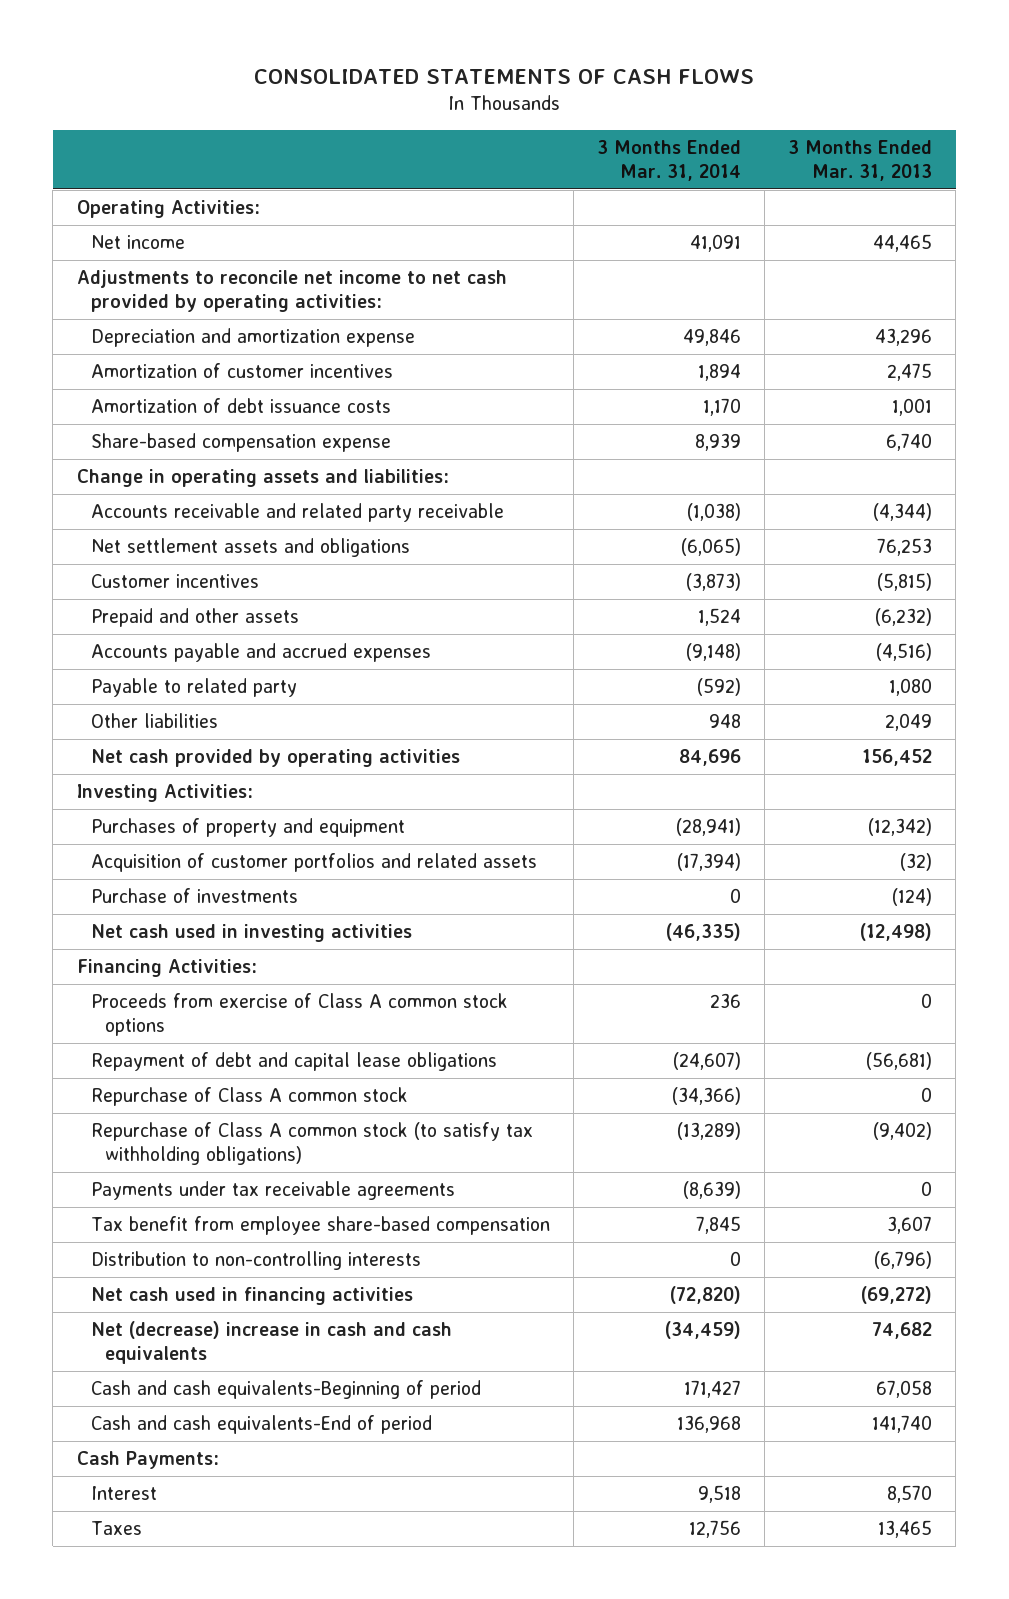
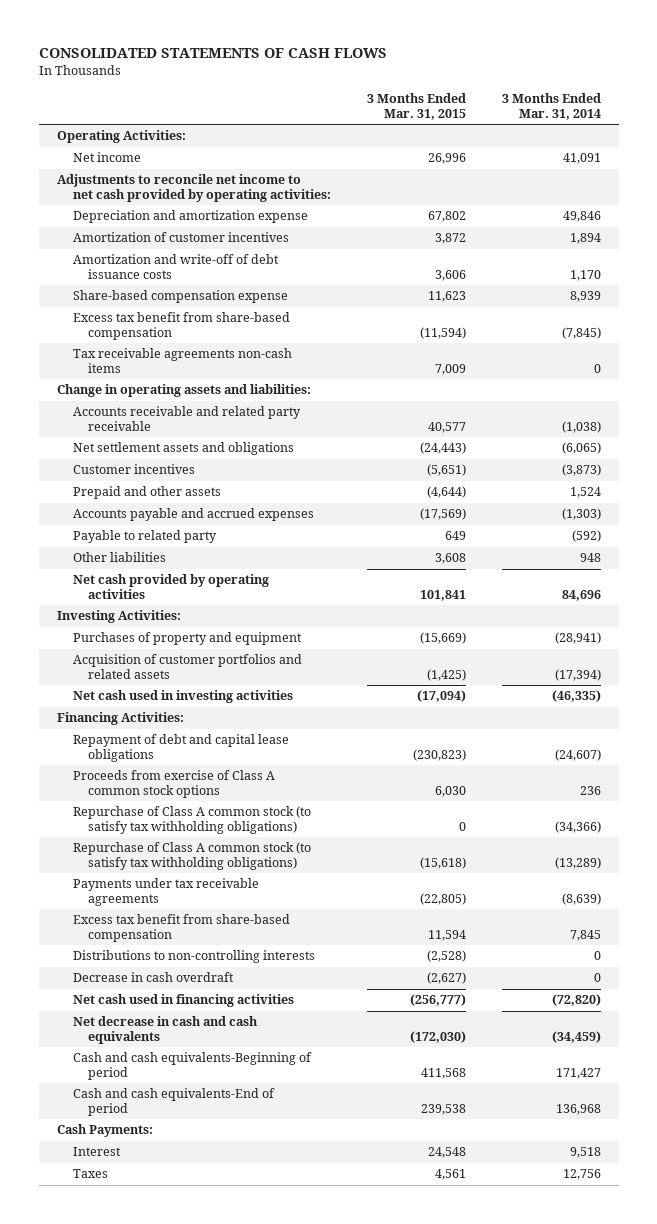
- | 3 Months Ended Mar. 31, 2014 | 3 Months Ended Mar. 31, 2013
+ | 3 Months Ended Mar. 31, 2015 | 3 Months Ended Mar. 31, 2014
- Amortization of debt issuance costs | 1,170 | 1,001
+ Amortization and write-off of debt issuance costs | 3,606 | 1,170
+ Excess tax benefit from share-based compensation | (11,594) | (7,845)
+ Tax receivable agreements non-cash items | 7,009 | 0
- Accounts payable and accrued expenses | (9,148) | (4,516)
+ Accounts payable and accrued expenses | (17,569) | (1,303)
- Purchase of investments | 0 | (124)
- Repurchase of Class A common stock | (34,366) | 0
moved down: Proceeds from exercise of Class A common stock options | 6,030 | 236
+ Repurchase of Class A common stock (to satisfy tax withholding obligations) | 0 | (34,366)
- Tax benefit from employee share-based compensation | 7,845 | 3,607
- Distribution to non-controlling interests | 0 | (6,796)
+ Excess tax benefit from share-based compensation | 11,594 | 7,845
+ Distributions to non-controlling interests | (2,528) | 0
+ Decrease in cash overdraft | (2,627) | 0
- Net (decrease) increase in cash and cash equivalents | (34,459) | 74,682
+ Net decrease in cash and cash equivalents | (172,030) | (34,459)

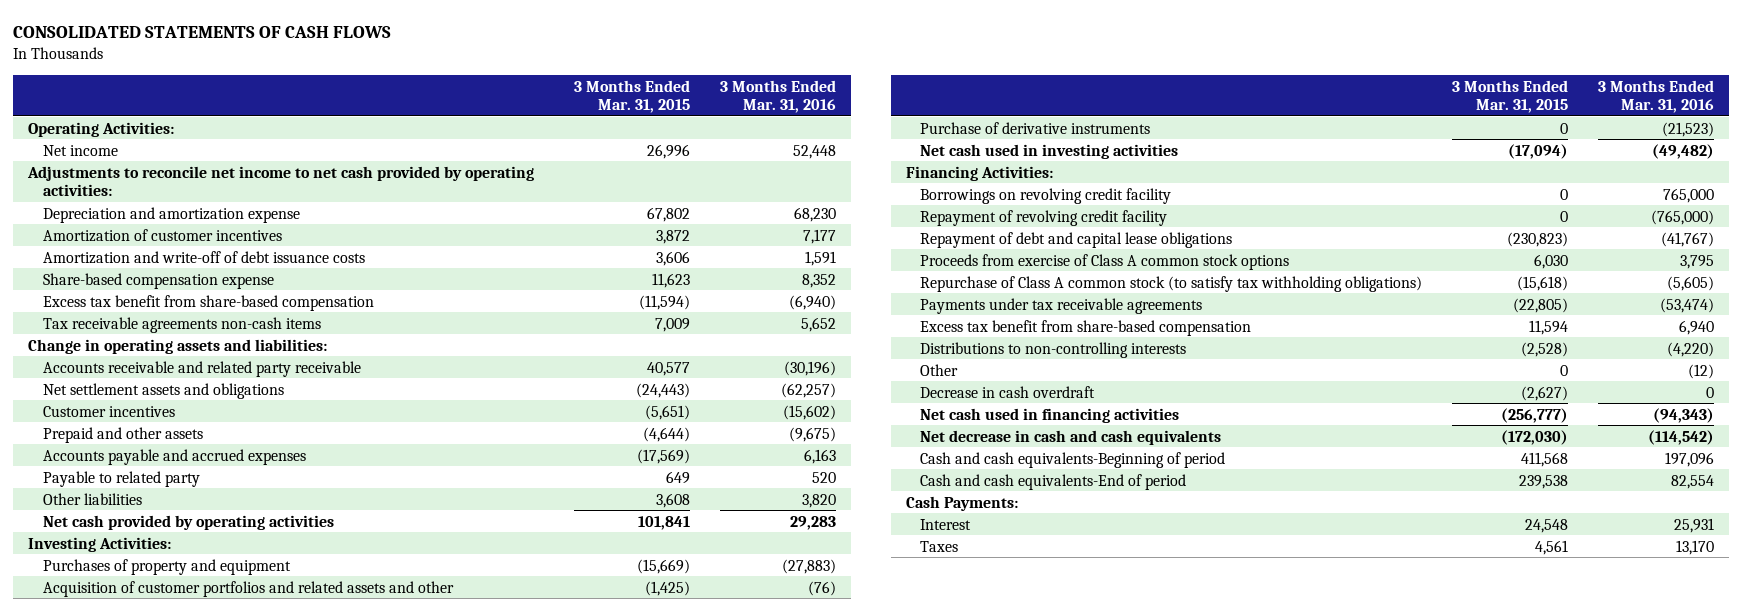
- | 3 Months Ended Mar. 31, 2015 | 3 Months Ended Mar. 31, 2014
+ | 3 Months Ended Mar. 31, 2015 | 3 Months Ended Mar. 31, 2016
- Acquisition of customer portfolios and related assets | (1,425) | (17,394)
+ Acquisition of customer portfolios and related assets and other | (1,425) | (76)
+ Purchase of derivative instruments | 0 | (21,523)
+ Borrowings on revolving credit facility | 0 | 765,000
+ Repayment of revolving credit facility | 0 | (765,000)
- Repurchase of Class A common stock (to satisfy tax withholding obligations) | 0 | (34,366)
+ Other | 0 | (12)

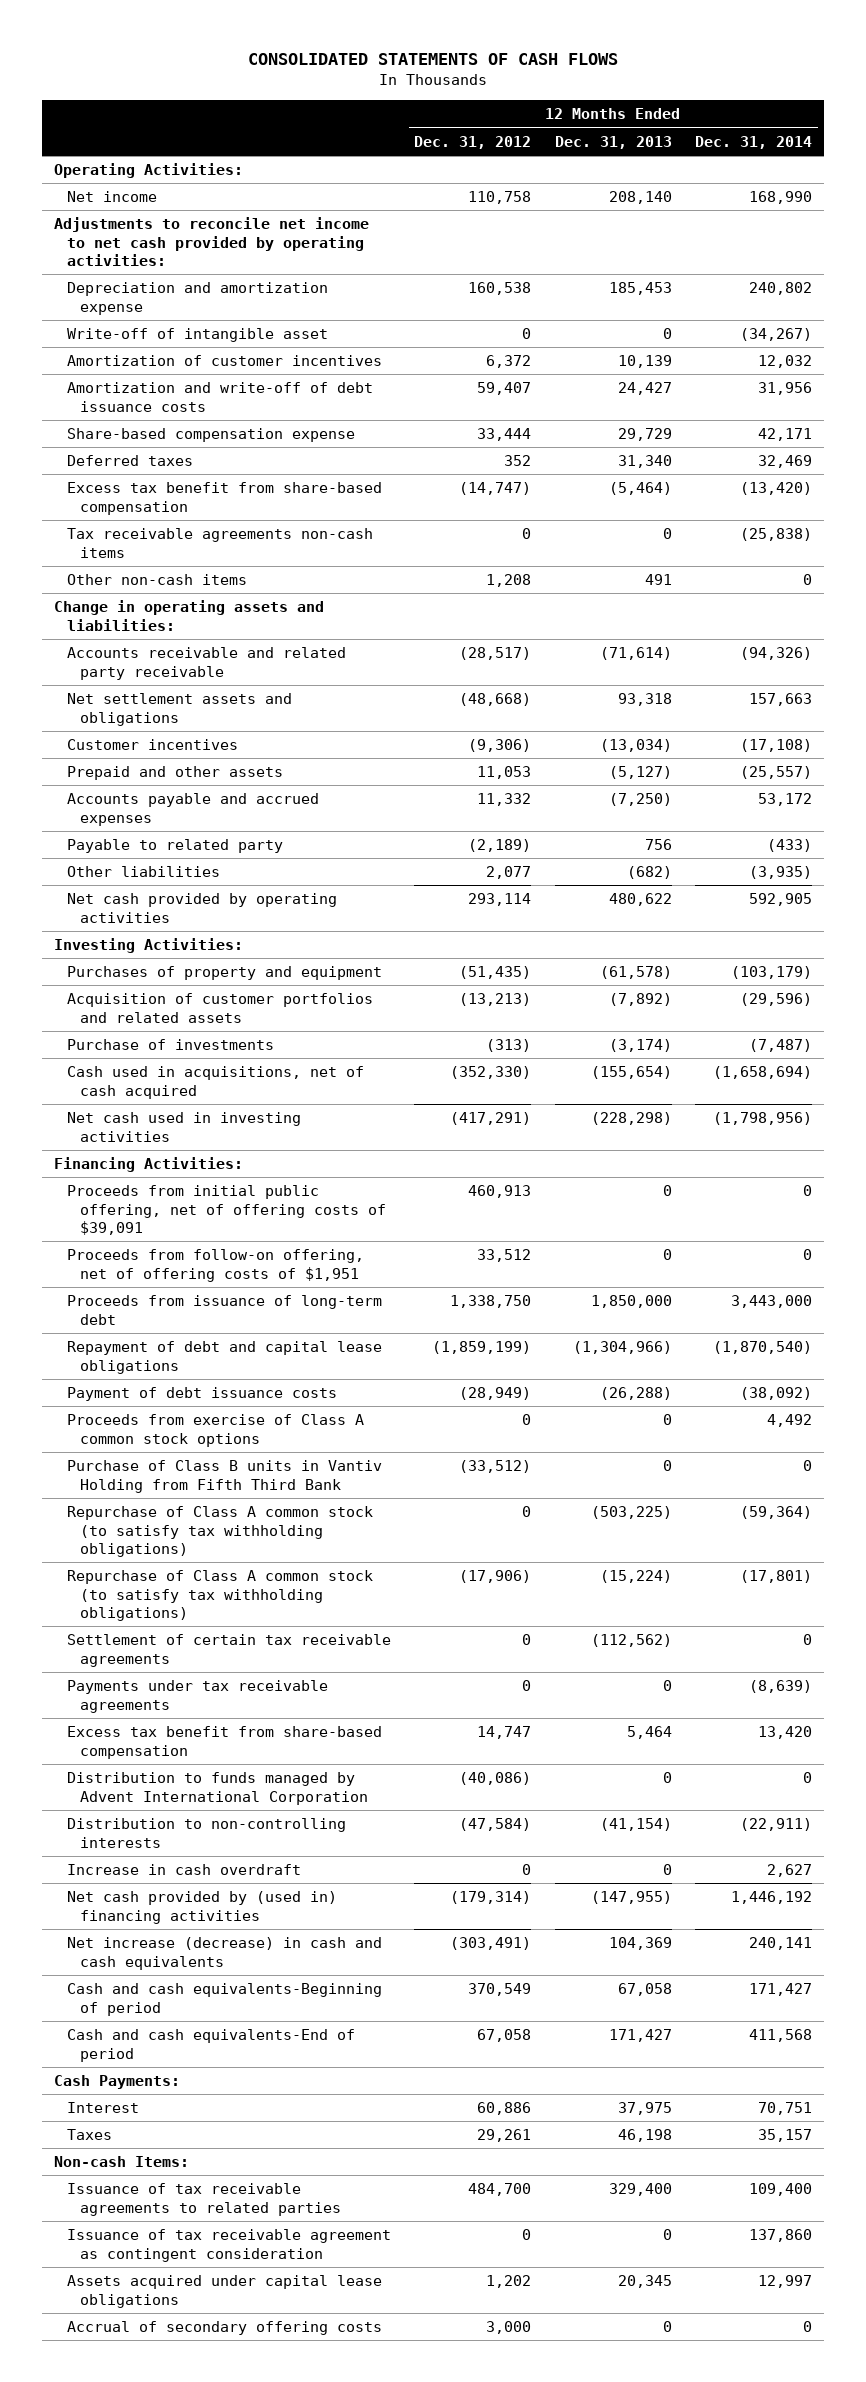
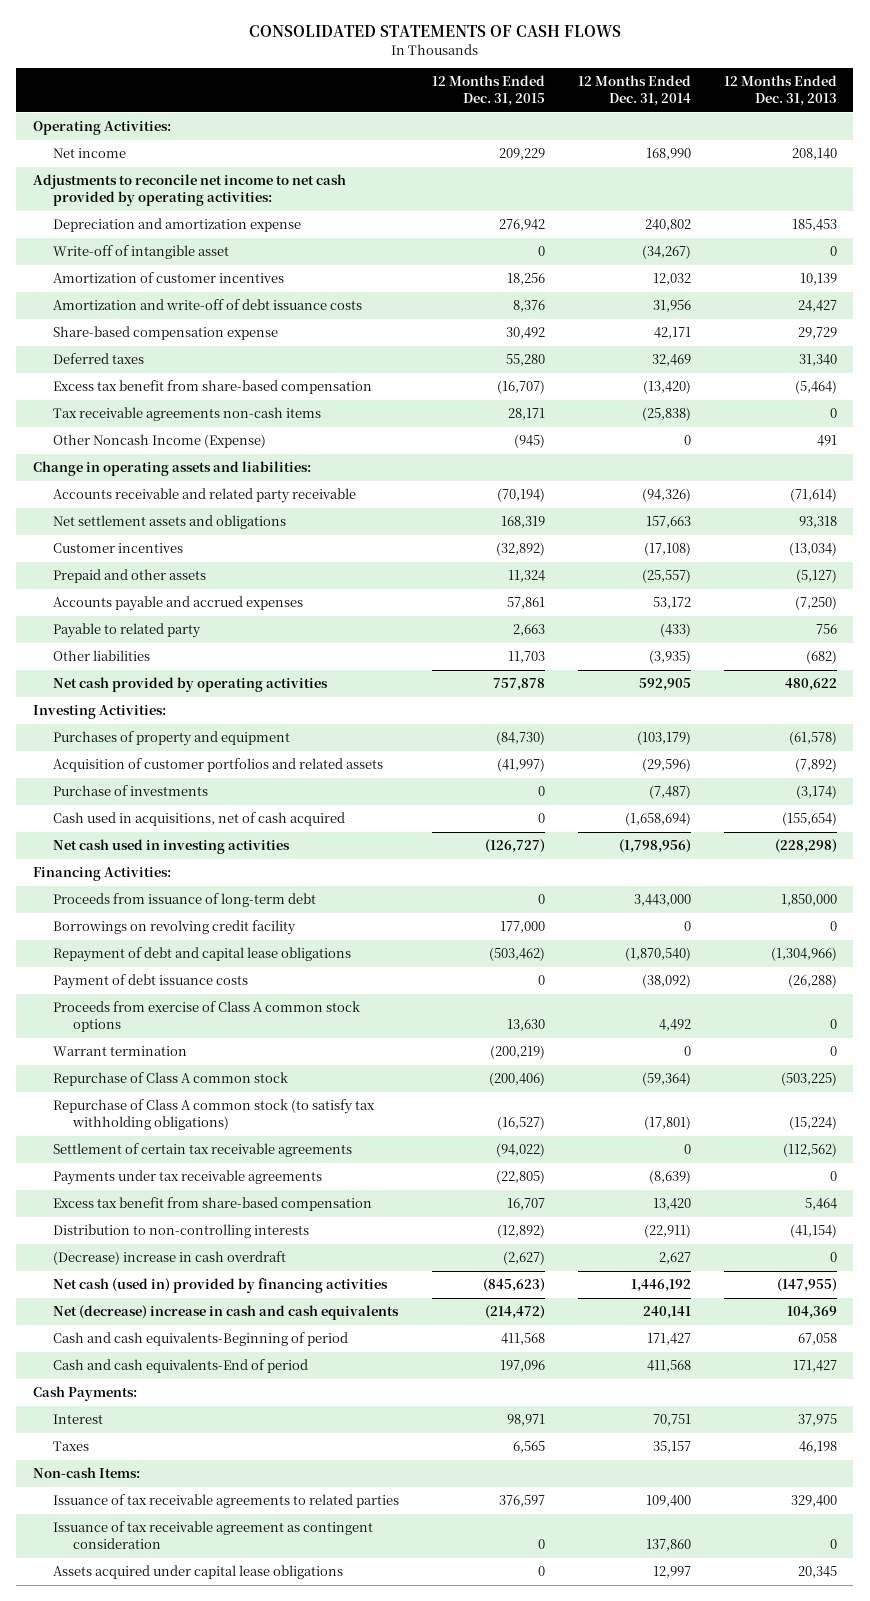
- | 12 Months Ended Dec. 31, 2012 | 12 Months Ended Dec. 31, 2013 | 12 Months Ended Dec. 31, 2014
+ | 12 Months Ended Dec. 31, 2015 | 12 Months Ended Dec. 31, 2014 | 12 Months Ended Dec. 31, 2013
- Other non-cash items | 1,208 | 491 | 0
+ Other Noncash Income (Expense) | (945) | 0 | 491
- Proceeds from initial public offering, net of offering costs of $39,091 | 460,913 | 0 | 0
- Proceeds from follow-on offering, net of offering costs of $1,951 | 33,512 | 0 | 0
+ Borrowings on revolving credit facility | 177,000 | 0 | 0
- Purchase of Class B units in Vantiv Holding from Fifth Third Bank | (33,512) | 0 | 0
- Repurchase of Class A common stock (to satisfy tax withholding obligations) | 0 | (503,225) | (59,364)
+ Warrant termination | (200,219) | 0 | 0
+ Repurchase of Class A common stock | (200,406) | (59,364) | (503,225)
- Distribution to funds managed by Advent International Corporation | (40,086) | 0 | 0
- Increase in cash overdraft | 0 | 0 | 2,627
- Net cash provided by (used in) financing activities | (179,314) | (147,955) | 1,446,192
- Net increase (decrease) in cash and cash equivalents | (303,491) | 104,369 | 240,141
+ (Decrease) increase in cash overdraft | (2,627) | 2,627 | 0
+ Net cash (used in) provided by financing activities | (845,623) | 1,446,192 | (147,955)
+ Net (decrease) increase in cash and cash equivalents | (214,472) | 240,141 | 104,369
- Accrual of secondary offering costs | 3,000 | 0 | 0

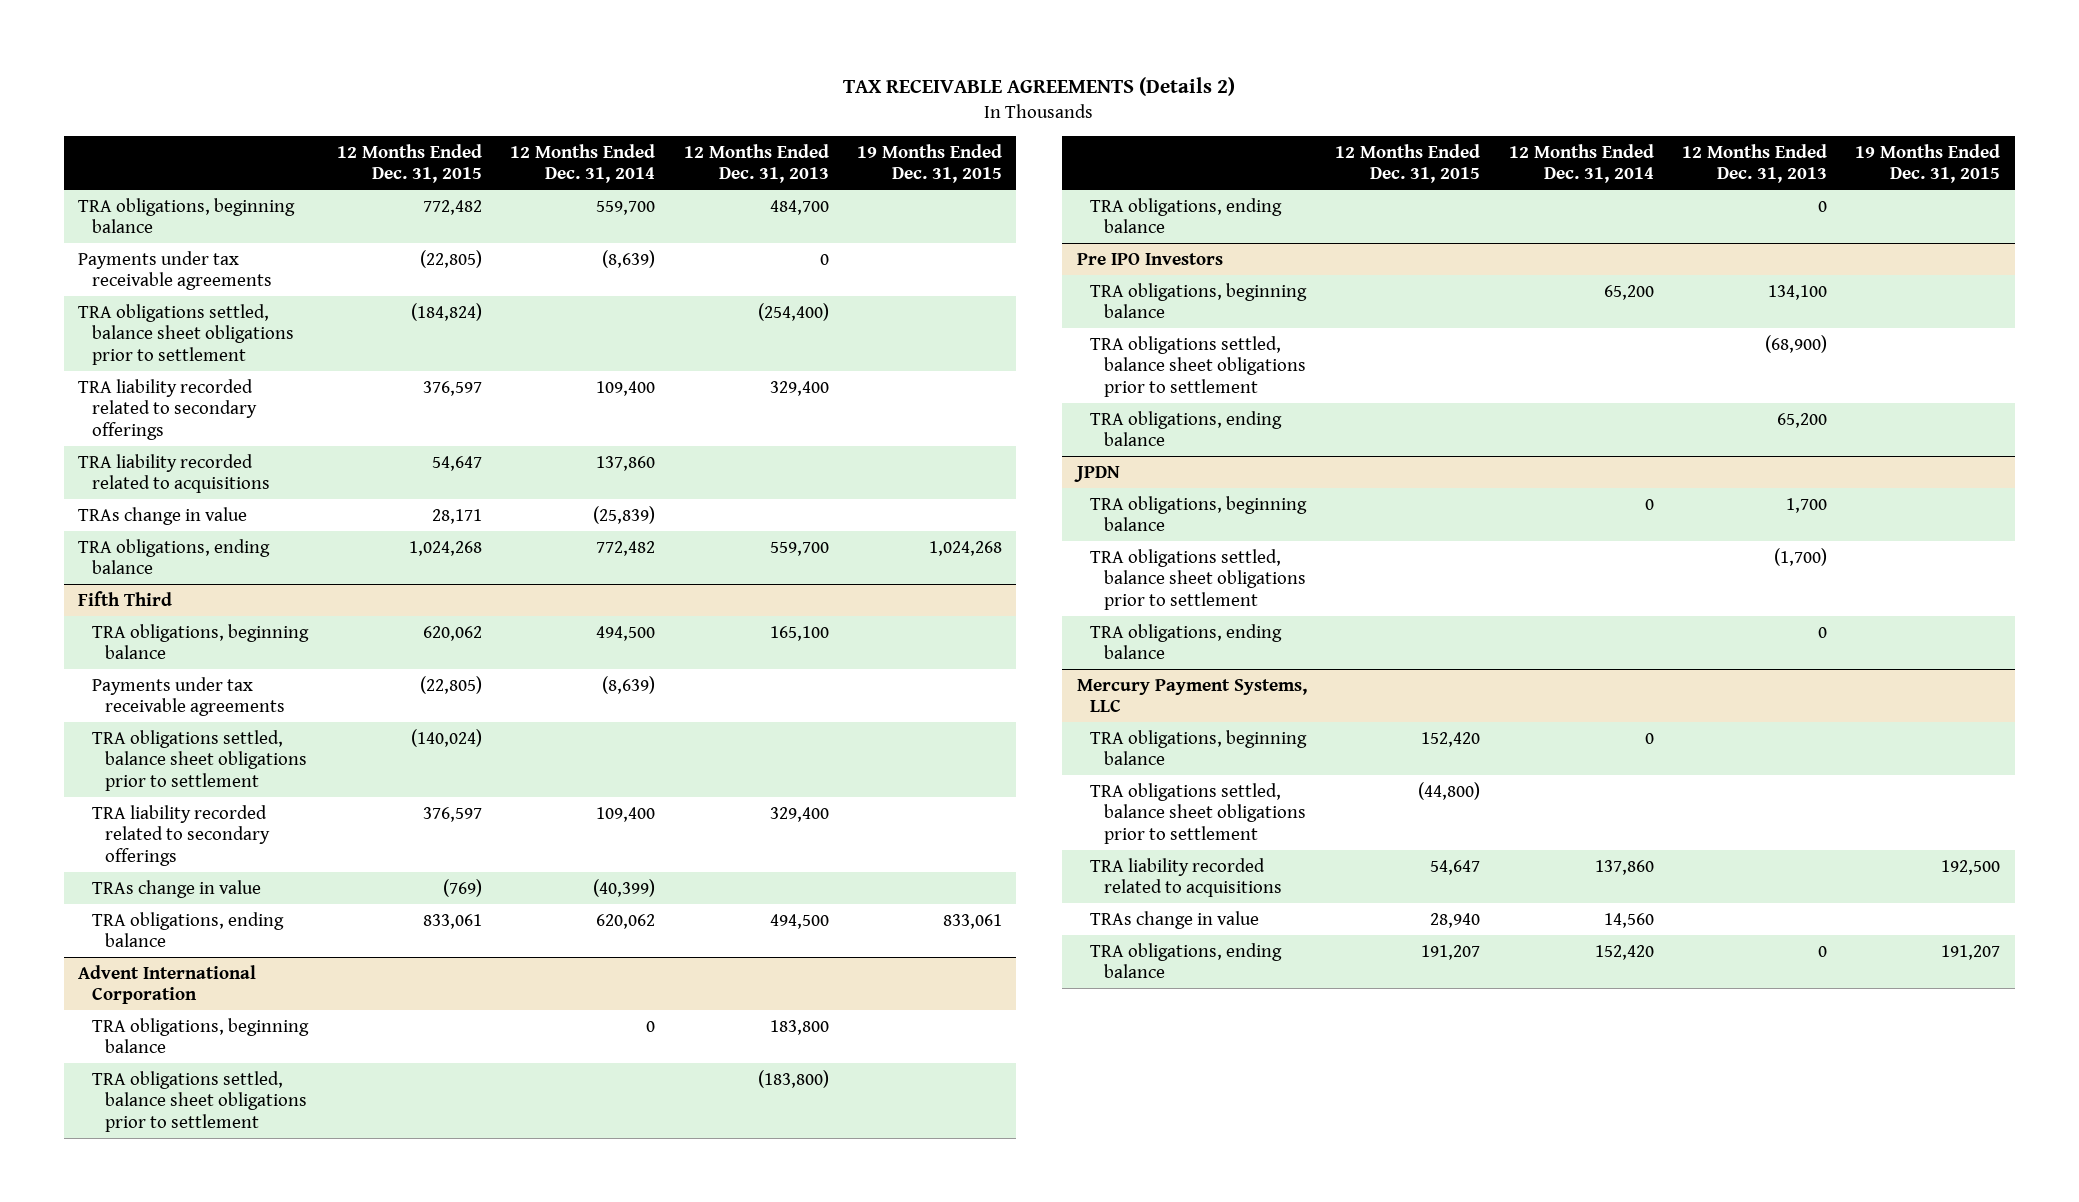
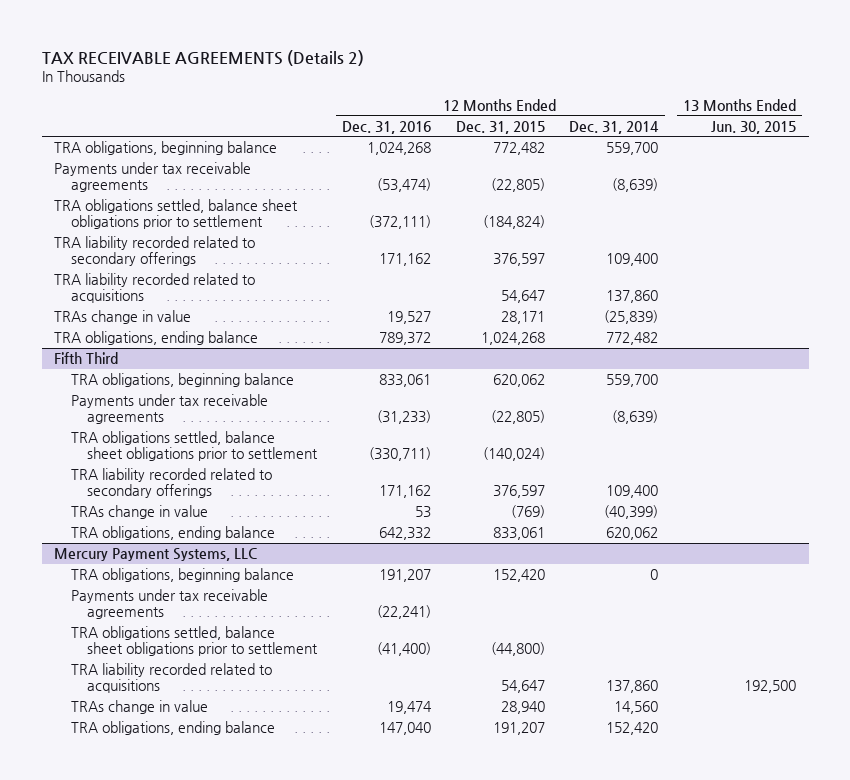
- | 12 Months Ended Dec. 31, 2015 | 12 Months Ended Dec. 31, 2014 | 12 Months Ended Dec. 31, 2013 | 19 Months Ended Dec. 31, 2015
+ | 12 Months Ended Dec. 31, 2016 | 12 Months Ended Dec. 31, 2015 | 12 Months Ended Dec. 31, 2014 | 13 Months Ended Jun. 30, 2015
@ Fifth Third
- TRA obligations, beginning balance | 620,062 | 494,500 | 165,100 |
+ TRA obligations, beginning balance | 833,061 | 620,062 | 559,700 |
- Advent International Corporation
- TRA obligations, beginning balance | | 0 | 183,800 |
- TRA obligations settled, balance sheet obligations prior to settlement | | | (183,800) |
- TRA obligations, ending balance | | | 0 |
- Pre IPO Investors
- TRA obligations, beginning balance | | 65,200 | 134,100 |
- TRA obligations settled, balance sheet obligations prior to settlement | | | (68,900) |
- TRA obligations, ending balance | | | 65,200 |
- JPDN
- TRA obligations, beginning balance | | 0 | 1,700 |
- TRA obligations settled, balance sheet obligations prior to settlement | | | (1,700) |
- TRA obligations, ending balance | | | 0 |
@ Mercury Payment Systems, LLC
+ Payments under tax receivable agreements | (22,241) | | |

